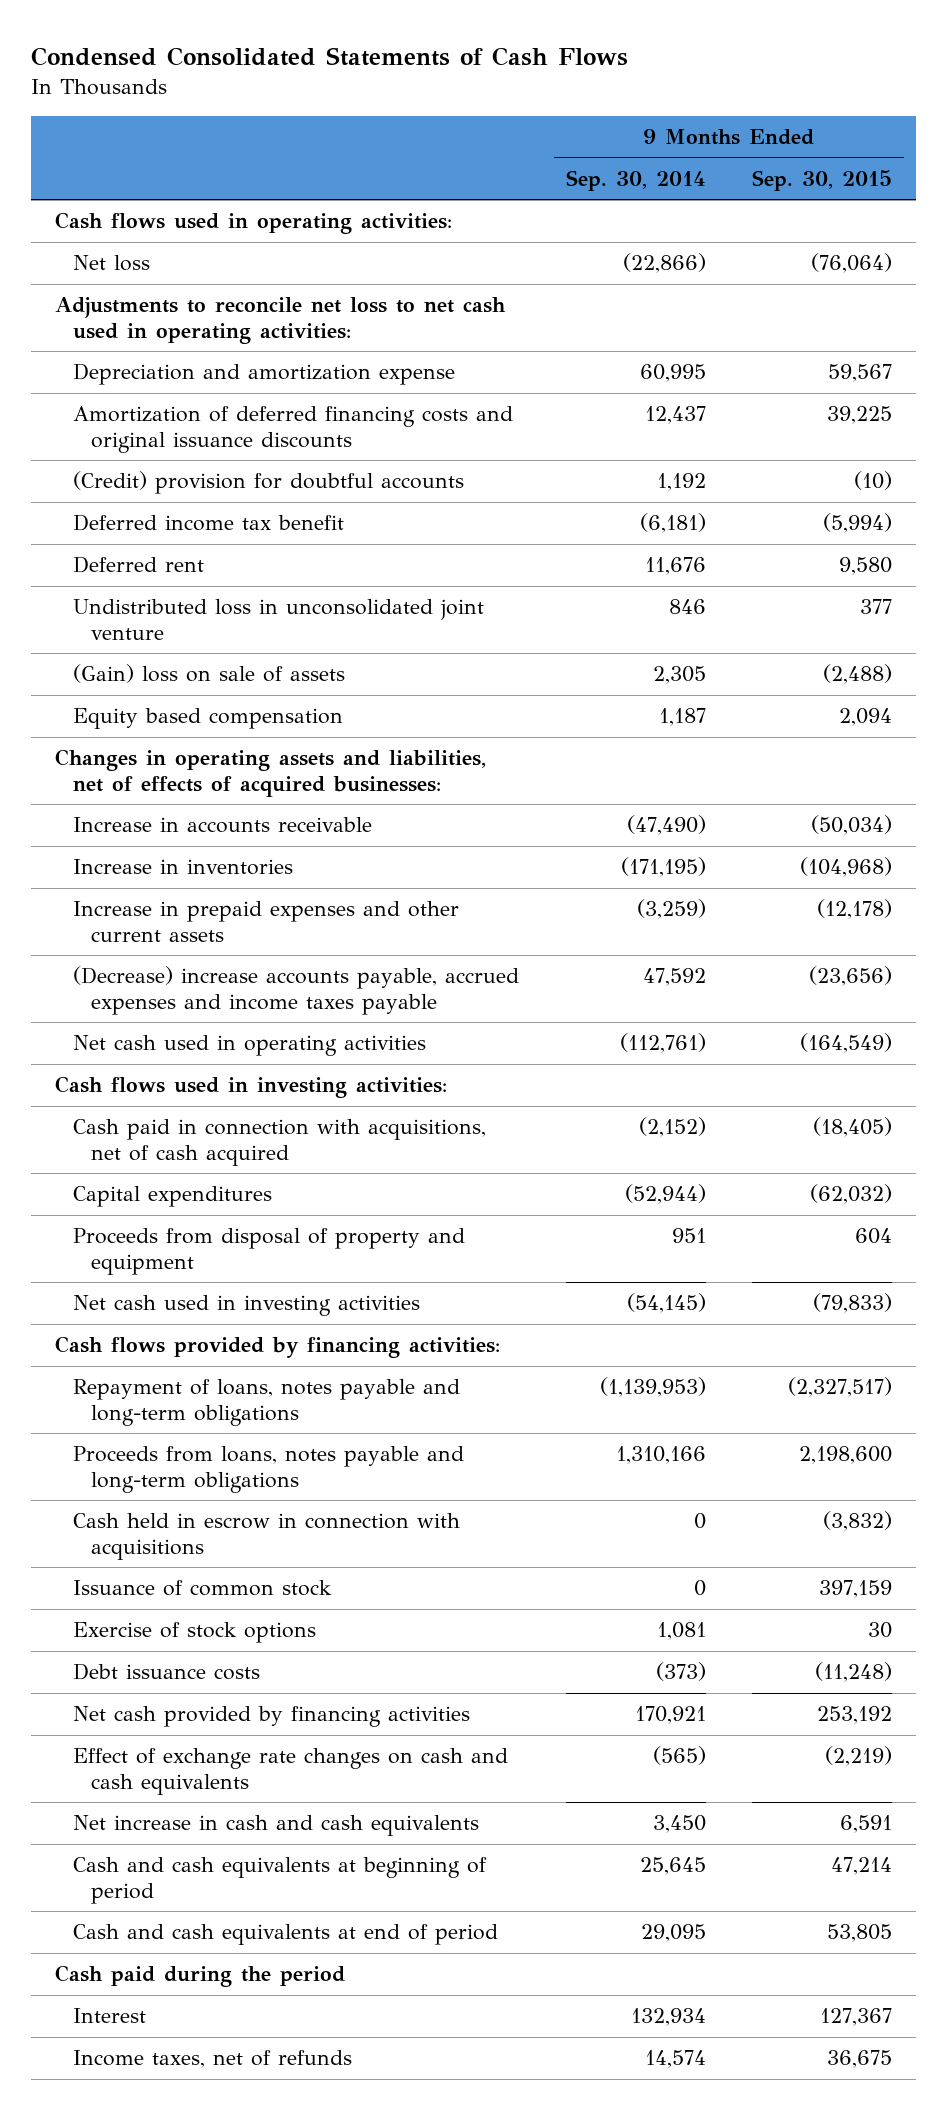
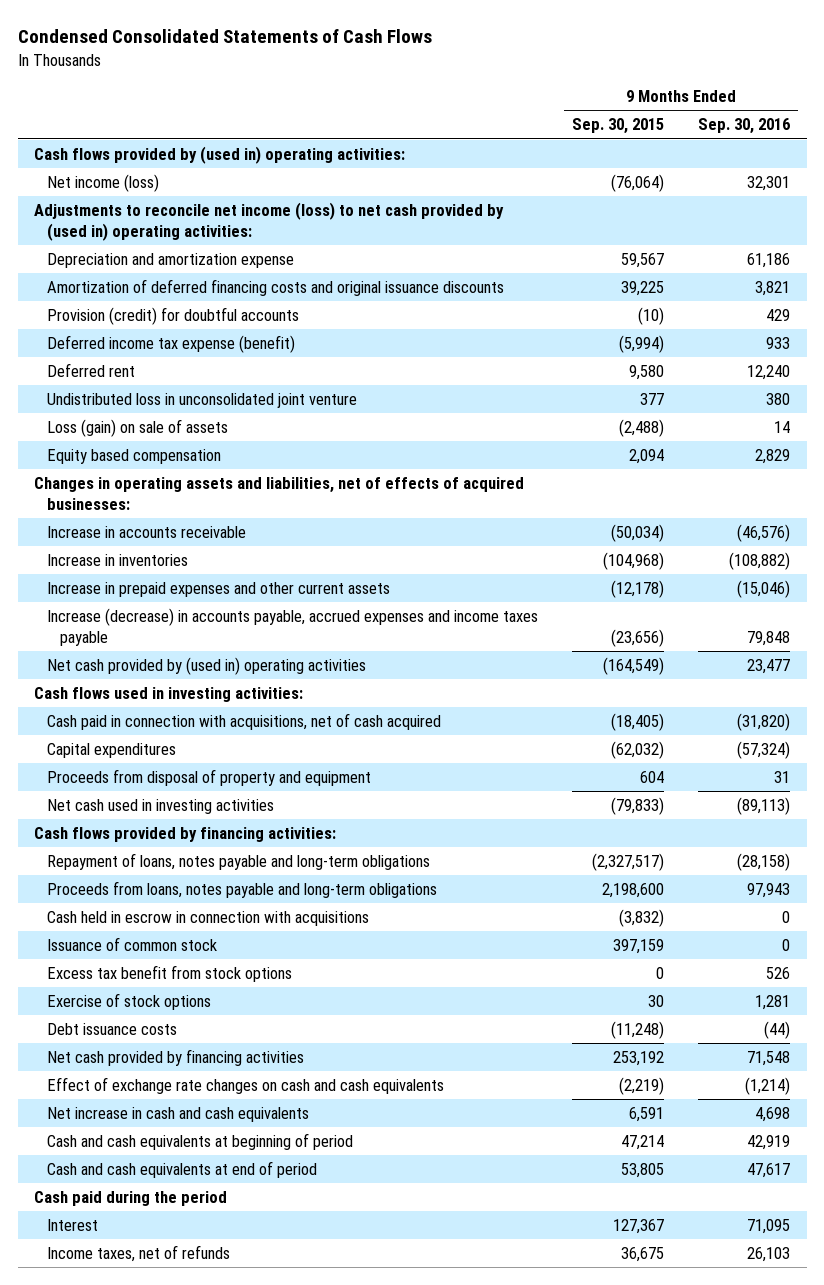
- | 9 Months Ended Sep. 30, 2014 | 9 Months Ended Sep. 30, 2015
+ | 9 Months Ended Sep. 30, 2015 | 9 Months Ended Sep. 30, 2016
- Cash flows used in operating activities:
- Net loss | (22,866) | (76,064)
- Adjustments to reconcile net loss to net cash used in operating activities:
+ Cash flows provided by (used in) operating activities:
+ Net income (loss) | (76,064) | 32,301
+ Adjustments to reconcile net income (loss) to net cash provided by (used in) operating activities:
- (Credit) provision for doubtful accounts | 1,192 | (10)
- Deferred income tax benefit | (6,181) | (5,994)
+ Provision (credit) for doubtful accounts | (10) | 429
+ Deferred income tax expense (benefit) | (5,994) | 933
- (Gain) loss on sale of assets | 2,305 | (2,488)
+ Loss (gain) on sale of assets | (2,488) | 14
- (Decrease) increase accounts payable, accrued expenses and income taxes payable | 47,592 | (23,656)
- Net cash used in operating activities | (112,761) | (164,549)
+ Increase (decrease) in accounts payable, accrued expenses and income taxes payable | (23,656) | 79,848
+ Net cash provided by (used in) operating activities | (164,549) | 23,477
+ Excess tax benefit from stock options | 0 | 526

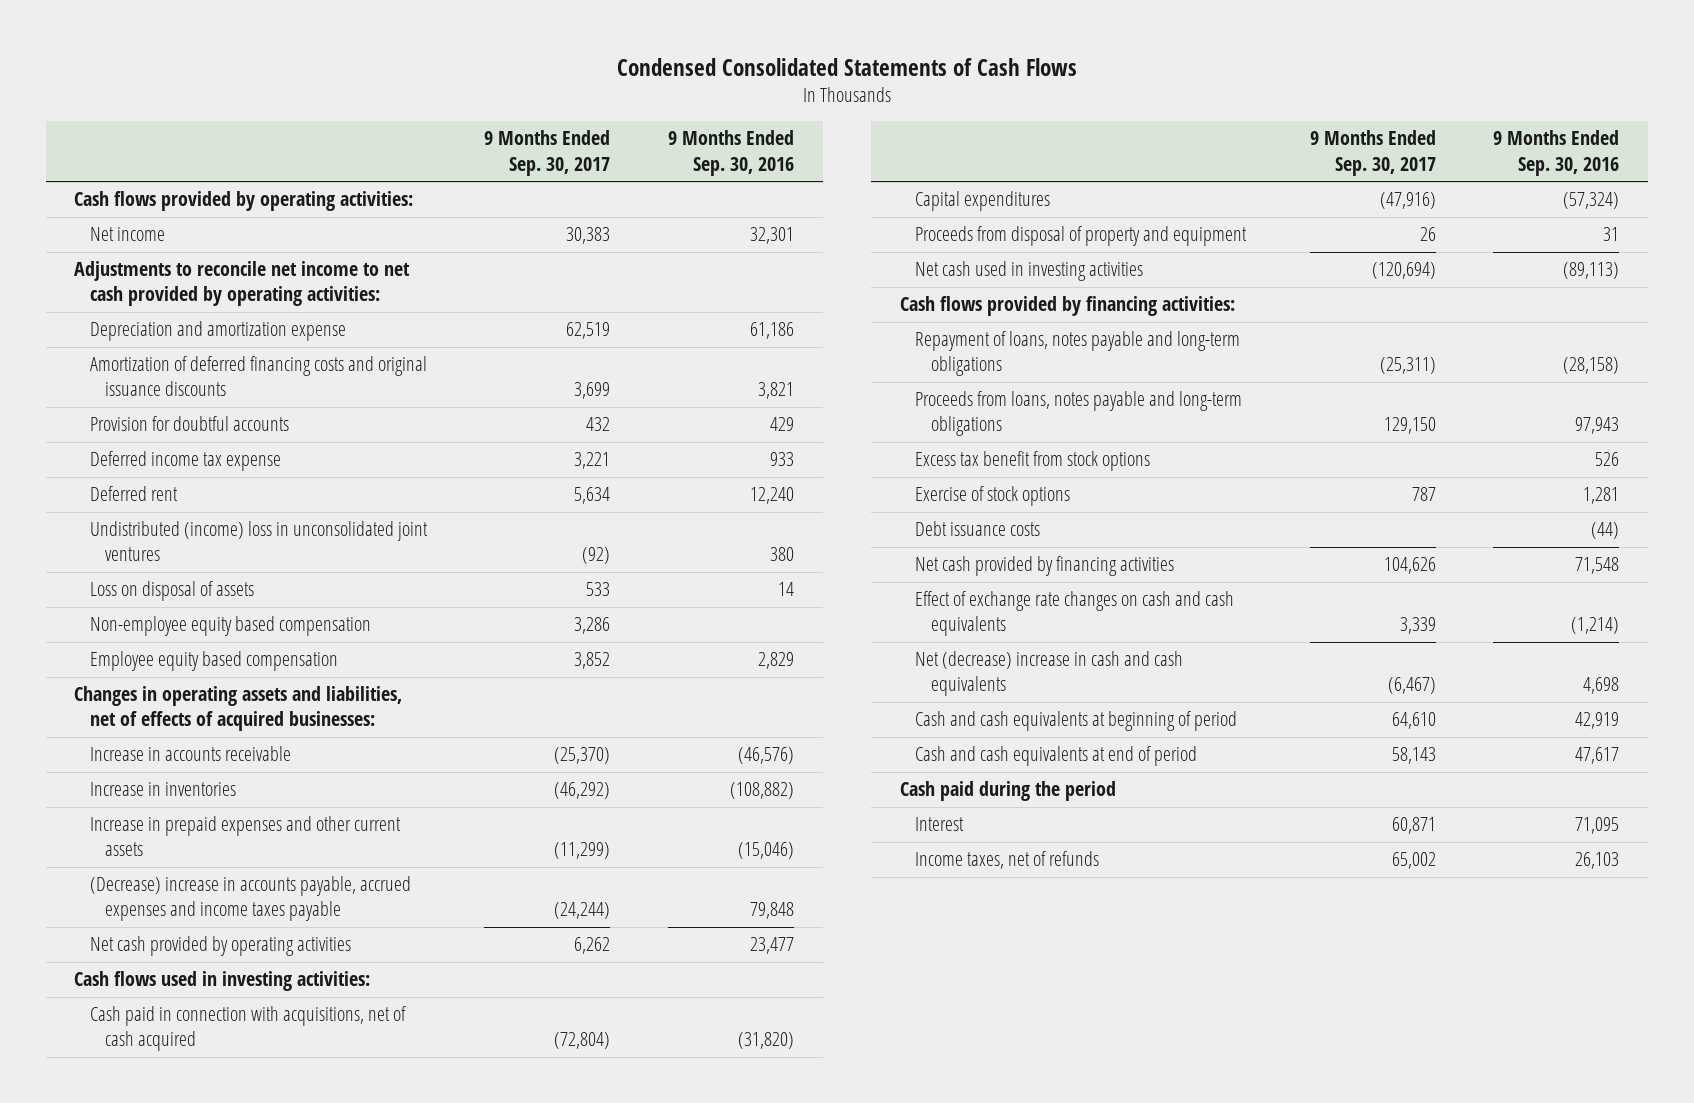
- | 9 Months Ended Sep. 30, 2015 | 9 Months Ended Sep. 30, 2016
+ | 9 Months Ended Sep. 30, 2017 | 9 Months Ended Sep. 30, 2016
- Cash flows provided by (used in) operating activities:
- Net income (loss) | (76,064) | 32,301
- Adjustments to reconcile net income (loss) to net cash provided by (used in) operating activities:
+ Cash flows provided by operating activities:
+ Net income | 30,383 | 32,301
+ Adjustments to reconcile net income to net cash provided by operating activities:
- Provision (credit) for doubtful accounts | (10) | 429
- Deferred income tax expense (benefit) | (5,994) | 933
+ Provision for doubtful accounts | 432 | 429
+ Deferred income tax expense | 3,221 | 933
- Undistributed loss in unconsolidated joint venture | 377 | 380
- Loss (gain) on sale of assets | (2,488) | 14
- Equity based compensation | 2,094 | 2,829
+ Undistributed (income) loss in unconsolidated joint ventures | (92) | 380
+ Loss on disposal of assets | 533 | 14
+ Non-employee equity based compensation | 3,286 |
+ Employee equity based compensation | 3,852 | 2,829
- Increase (decrease) in accounts payable, accrued expenses and income taxes payable | (23,656) | 79,848
- Net cash provided by (used in) operating activities | (164,549) | 23,477
+ (Decrease) increase in accounts payable, accrued expenses and income taxes payable | (24,244) | 79,848
+ Net cash provided by operating activities | 6,262 | 23,477
- Cash held in escrow in connection with acquisitions | (3,832) | 0
- Issuance of common stock | 397,159 | 0
- Net increase in cash and cash equivalents | 6,591 | 4,698
+ Net (decrease) increase in cash and cash equivalents | (6,467) | 4,698

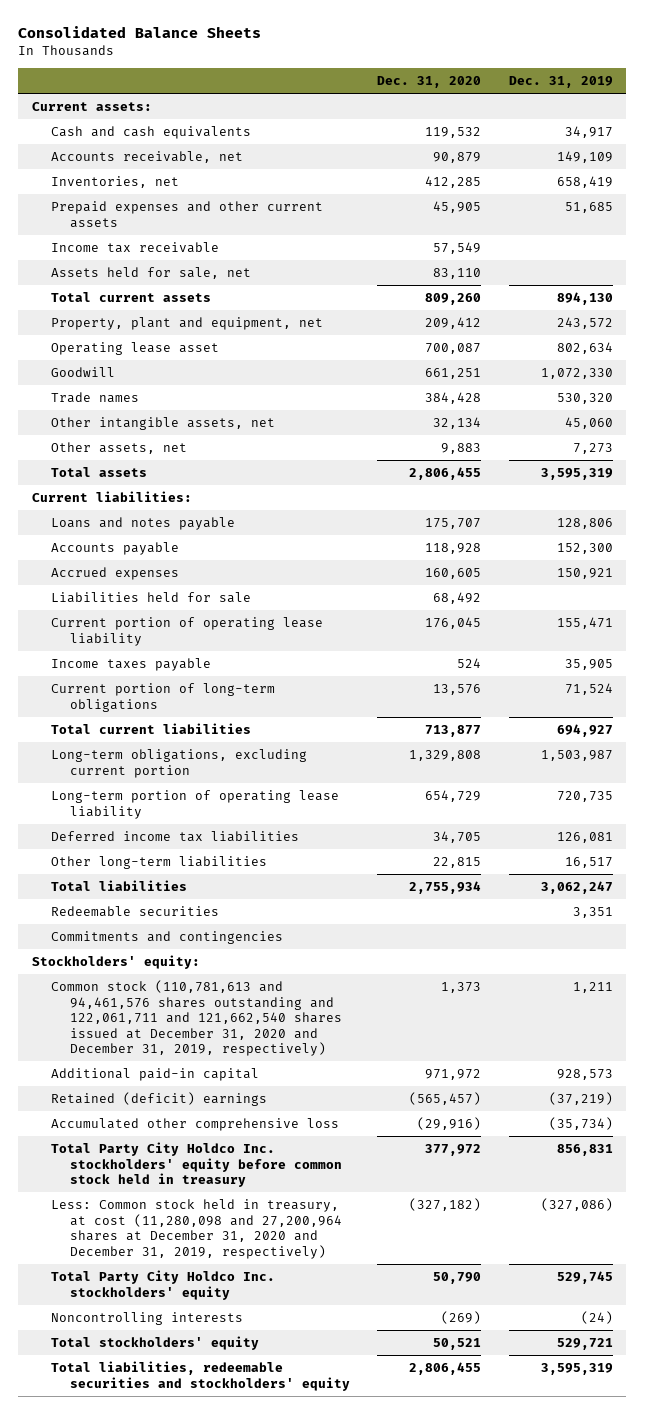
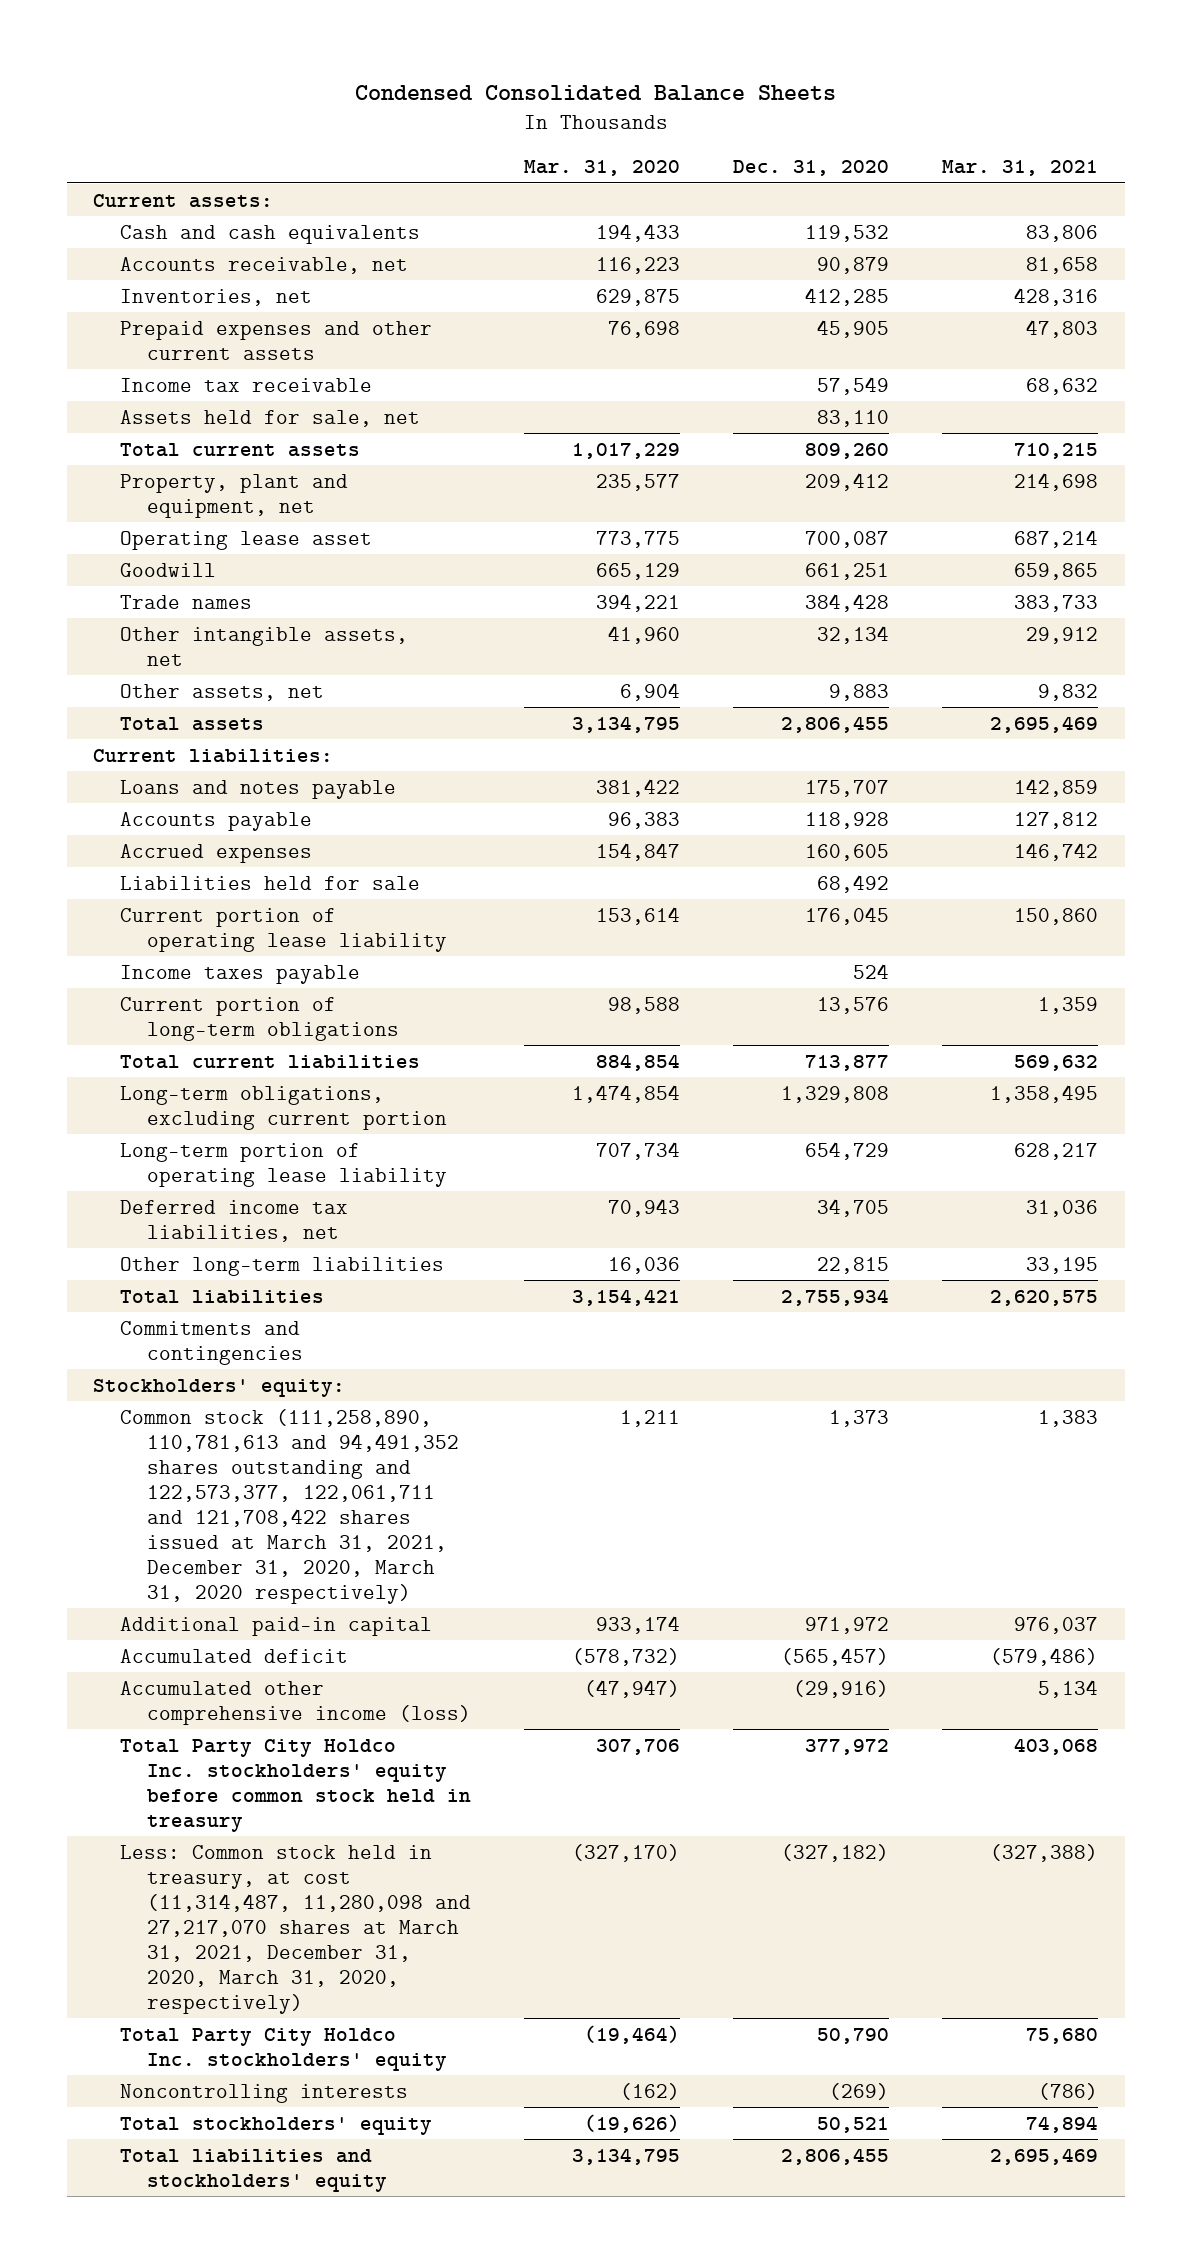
- Consolidated Balance Sheets
+ Condensed Consolidated Balance Sheets
- | Dec. 31, 2020 | Dec. 31, 2019
+ | Mar. 31, 2020 | Dec. 31, 2020 | Mar. 31, 2021
- Deferred income tax liabilities | 34,705 | 126,081
+ Deferred income tax liabilities, net | 70,943 | 34,705 | 31,036
- Redeemable securities | | 3,351
- Common stock (110,781,613 and 94,461,576 shares outstanding and 122,061,711 and 121,662,540 shares issued at December 31, 2020 and December 31, 2019, respectively) | 1,373 | 1,211
+ Common stock (111,258,890, 110,781,613 and 94,491,352 shares outstanding and 122,573,377, 122,061,711 and 121,708,422 shares issued at March 31, 2021, December 31, 2020, March 31, 2020 respectively) | 1,211 | 1,373 | 1,383
- Retained (deficit) earnings | (565,457) | (37,219)
- Accumulated other comprehensive loss | (29,916) | (35,734)
+ Accumulated deficit | (578,732) | (565,457) | (579,486)
+ Accumulated other comprehensive income (loss) | (47,947) | (29,916) | 5,134
- Less: Common stock held in treasury, at cost (11,280,098 and 27,200,964 shares at December 31, 2020 and December 31, 2019, respectively) | (327,182) | (327,086)
+ Less: Common stock held in treasury, at cost (11,314,487, 11,280,098 and 27,217,070 shares at March 31, 2021, December 31, 2020, March 31, 2020, respectively) | (327,170) | (327,182) | (327,388)
- Total liabilities, redeemable securities and stockholders' equity | 2,806,455 | 3,595,319
+ Total liabilities and stockholders' equity | 3,134,795 | 2,806,455 | 2,695,469

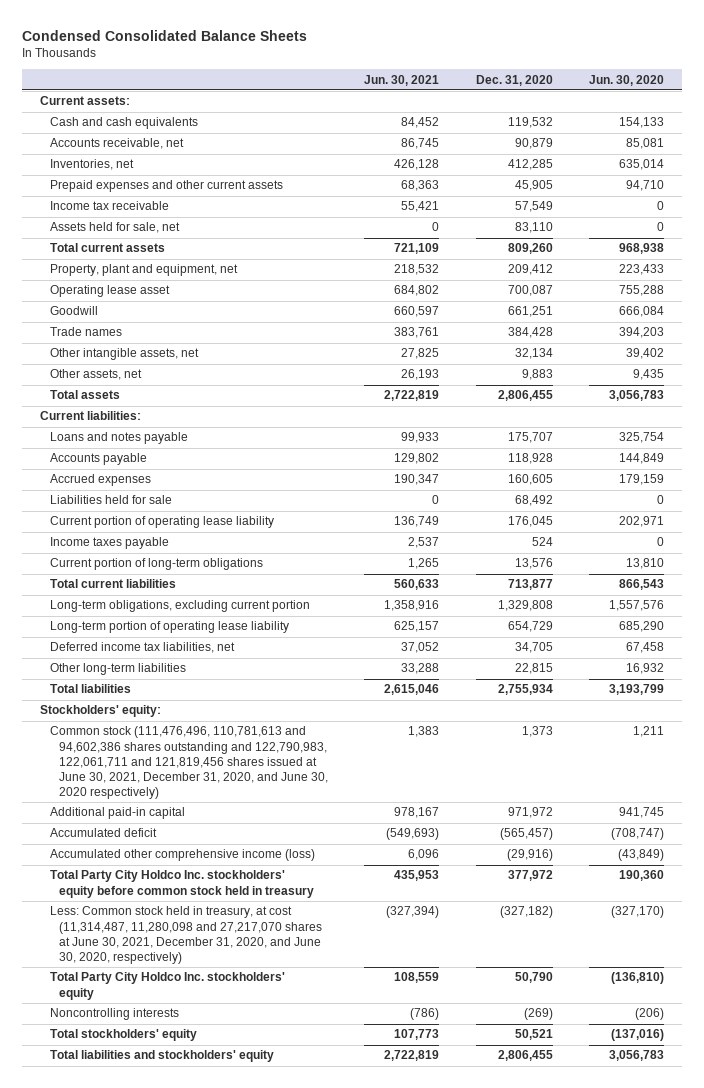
- | Mar. 31, 2020 | Dec. 31, 2020 | Mar. 31, 2021
+ | Jun. 30, 2021 | Dec. 31, 2020 | Jun. 30, 2020
- Commitments and contingencies
- Common stock (111,258,890, 110,781,613 and 94,491,352 shares outstanding and 122,573,377, 122,061,711 and 121,708,422 shares issued at March 31, 2021, December 31, 2020, March 31, 2020 respectively) | 1,211 | 1,373 | 1,383
+ Common stock (111,476,496, 110,781,613 and 94,602,386 shares outstanding and 122,790,983, 122,061,711 and 121,819,456 shares issued at June 30, 2021, December 31, 2020, and June 30, 2020 respectively) | 1,383 | 1,373 | 1,211
- Less: Common stock held in treasury, at cost (11,314,487, 11,280,098 and 27,217,070 shares at March 31, 2021, December 31, 2020, March 31, 2020, respectively) | (327,170) | (327,182) | (327,388)
+ Less: Common stock held in treasury, at cost (11,314,487, 11,280,098 and 27,217,070 shares at June 30, 2021, December 31, 2020, and June 30, 2020, respectively) | (327,394) | (327,182) | (327,170)

